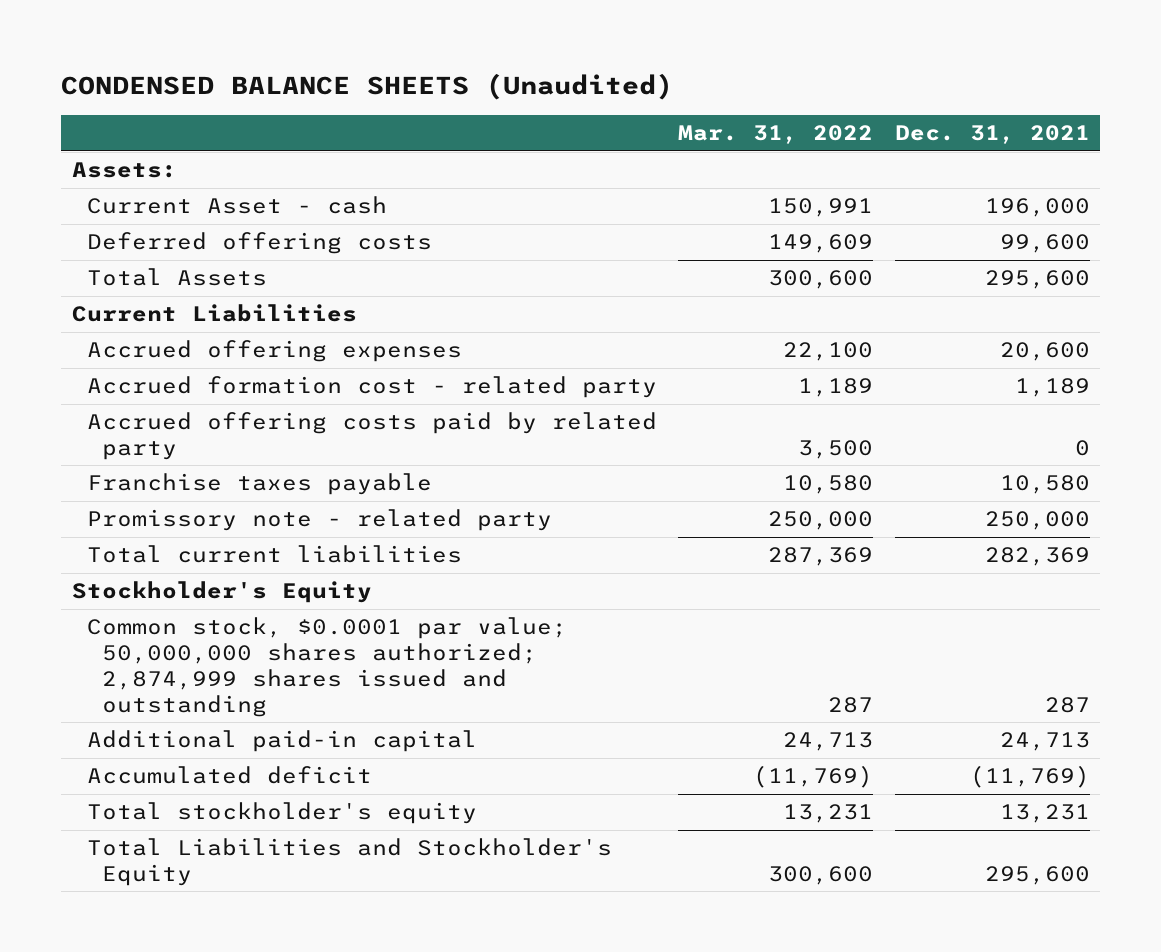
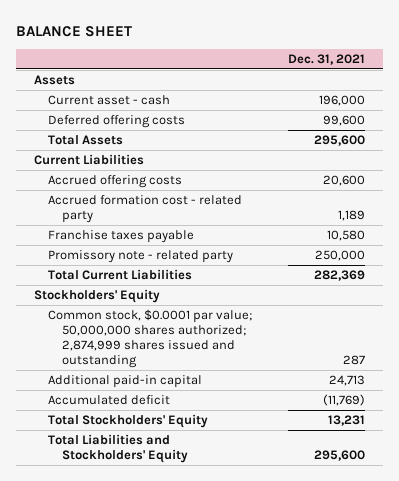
- CONDENSED BALANCE SHEETS (Unaudited)
+ BALANCE SHEET
- | Mar. 31, 2022 | Dec. 31, 2021
+ | Dec. 31, 2021
- Assets:
- Current Asset - cash | 150,991 | 196,000
+ Assets
+ Current asset - cash | 196,000
- Accrued offering expenses | 22,100 | 20,600
+ Accrued offering costs | 20,600
- Accrued offering costs paid by related party | 3,500 | 0
- Total current liabilities | 287,369 | 282,369
- Stockholder's Equity
+ Total Current Liabilities | 282,369
+ Stockholders' Equity
- Total stockholder's equity | 13,231 | 13,231
- Total Liabilities and Stockholder's Equity | 300,600 | 295,600
+ Total Stockholders' Equity | 13,231
+ Total Liabilities and Stockholders' Equity | 295,600

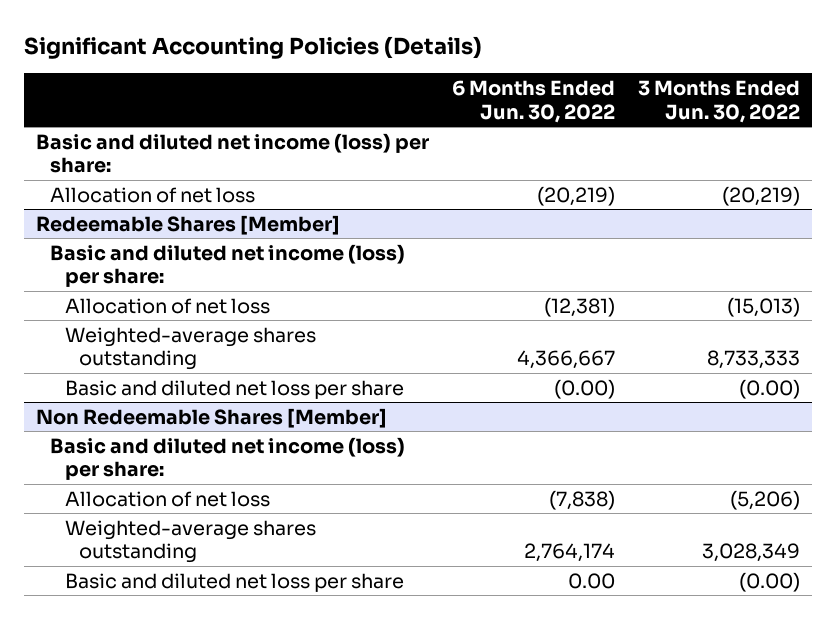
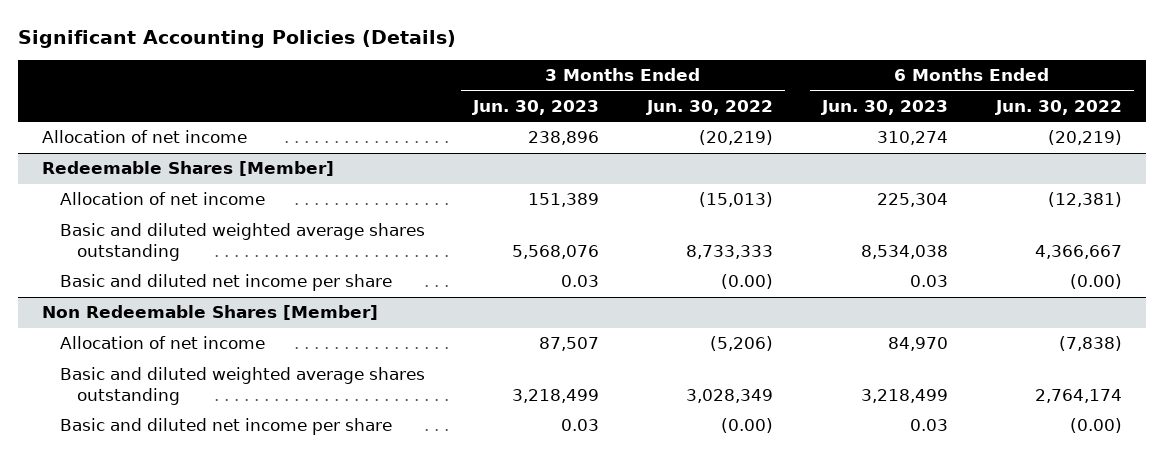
- | 6 Months Ended Jun. 30, 2022 | 3 Months Ended Jun. 30, 2022
+ | 3 Months Ended Jun. 30, 2023 | 3 Months Ended Jun. 30, 2022 | 6 Months Ended Jun. 30, 2023 | 6 Months Ended Jun. 30, 2022
- Basic and diluted net income (loss) per share:
- Allocation of net loss | (20,219) | (20,219)
+ Allocation of net income | 238,896 | (20,219) | 310,274 | (20,219)
@ Redeemable Shares [Member]
- Basic and diluted net income (loss) per share:
- Allocation of net loss | (12,381) | (15,013)
- Weighted-average shares outstanding | 4,366,667 | 8,733,333
- Basic and diluted net loss per share | (0.00) | (0.00)
+ Allocation of net income | 151,389 | (15,013) | 225,304 | (12,381)
+ Basic and diluted weighted average shares outstanding | 5,568,076 | 8,733,333 | 8,534,038 | 4,366,667
+ Basic and diluted net income per share | 0.03 | (0.00) | 0.03 | (0.00)
@ Non Redeemable Shares [Member]
- Basic and diluted net income (loss) per share:
- Allocation of net loss | (7,838) | (5,206)
- Weighted-average shares outstanding | 2,764,174 | 3,028,349
- Basic and diluted net loss per share | 0.00 | (0.00)
+ Allocation of net income | 87,507 | (5,206) | 84,970 | (7,838)
+ Basic and diluted weighted average shares outstanding | 3,218,499 | 3,028,349 | 3,218,499 | 2,764,174
+ Basic and diluted net income per share | 0.03 | (0.00) | 0.03 | (0.00)

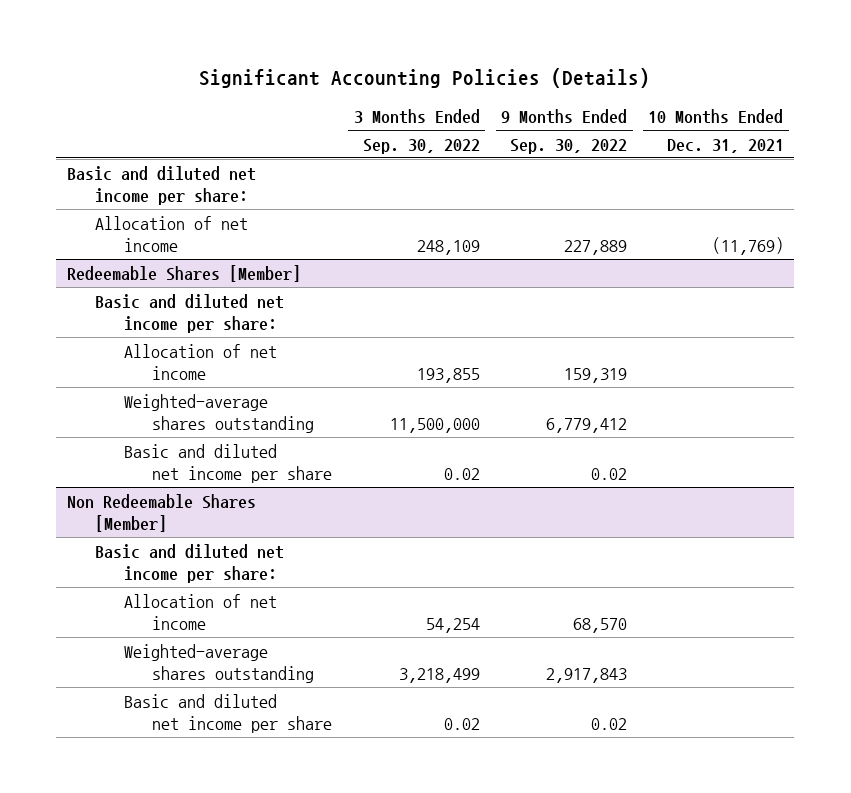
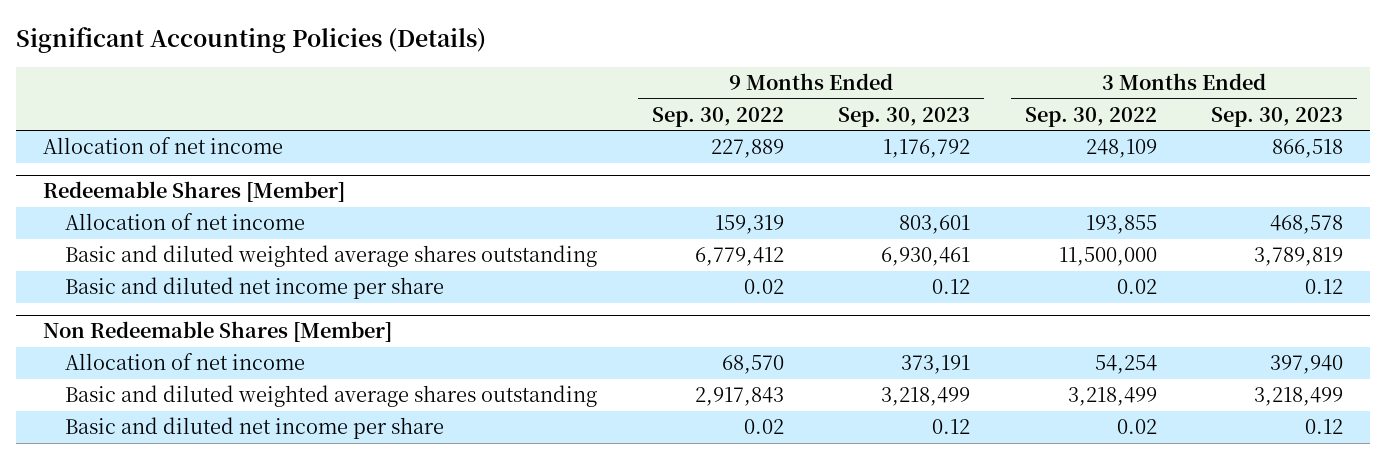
- | 3 Months Ended Sep. 30, 2022 | 9 Months Ended Sep. 30, 2022 | 10 Months Ended Dec. 31, 2021
+ | 9 Months Ended Sep. 30, 2022 | 9 Months Ended Sep. 30, 2023 | 3 Months Ended Sep. 30, 2022 | 3 Months Ended Sep. 30, 2023
- Basic and diluted net income per share:
@ Redeemable Shares [Member]
- Basic and diluted net income per share:
- Weighted-average shares outstanding | 11,500,000 | 6,779,412 |
+ Basic and diluted weighted average shares outstanding | 6,779,412 | 6,930,461 | 11,500,000 | 3,789,819
@ Non Redeemable Shares [Member]
- Basic and diluted net income per share:
- Weighted-average shares outstanding | 3,218,499 | 2,917,843 |
+ Basic and diluted weighted average shares outstanding | 2,917,843 | 3,218,499 | 3,218,499 | 3,218,499

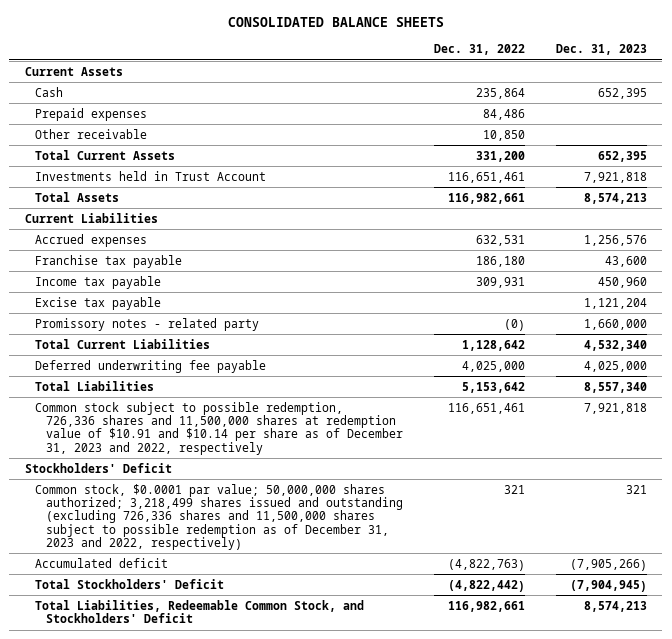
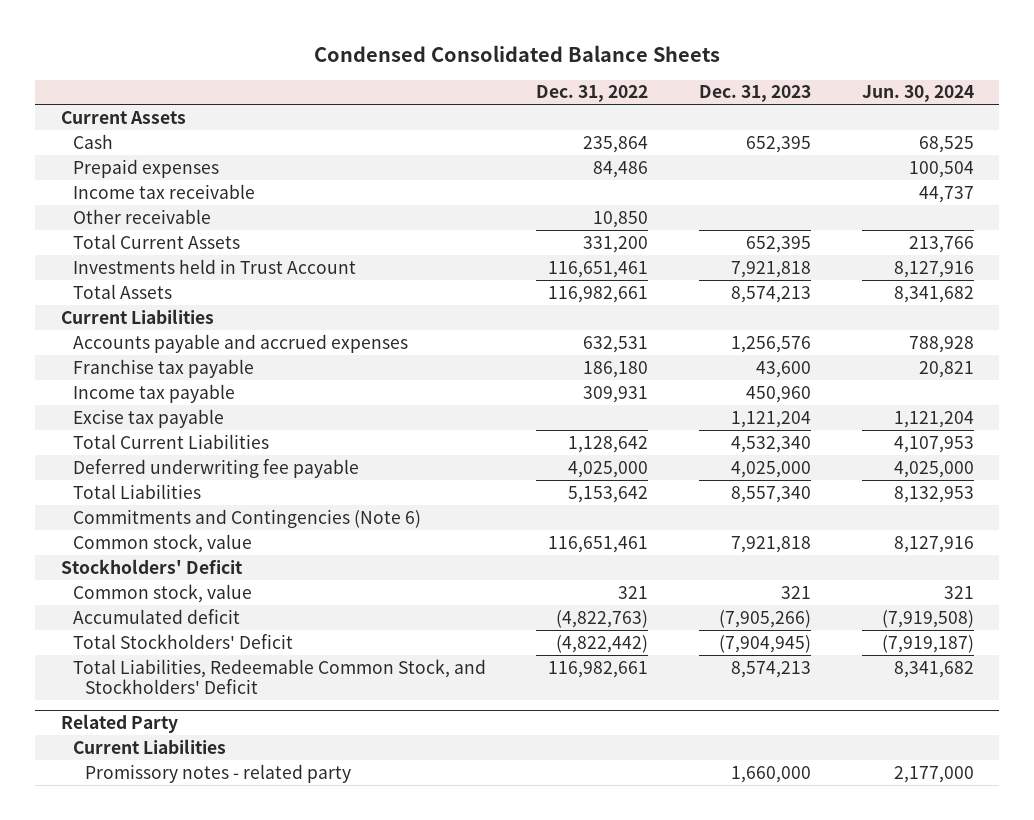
- CONSOLIDATED BALANCE SHEETS
+ Condensed Consolidated Balance Sheets
- | Dec. 31, 2022 | Dec. 31, 2023
+ | Dec. 31, 2022 | Dec. 31, 2023 | Jun. 30, 2024
+ Income tax receivable | | | 44,737
- Accrued expenses | 632,531 | 1,256,576
+ Accounts payable and accrued expenses | 632,531 | 1,256,576 | 788,928
- Promissory notes - related party | (0) | 1,660,000
- Common stock subject to possible redemption, 726,336 shares and 11,500,000 shares at redemption value of $10.91 and $10.14 per share as of December 31, 2023 and 2022, respectively | 116,651,461 | 7,921,818
+ Commitments and Contingencies (Note 6)
+ Common stock, value | 116,651,461 | 7,921,818 | 8,127,916
- Common stock, $0.0001 par value; 50,000,000 shares authorized; 3,218,499 shares issued and outstanding (excluding 726,336 shares and 11,500,000 shares subject to possible redemption as of December 31, 2023 and 2022, respectively) | 321 | 321
+ Common stock, value | 321 | 321 | 321
+ Related Party
+ Current Liabilities
+ Promissory notes - related party | | 1,660,000 | 2,177,000

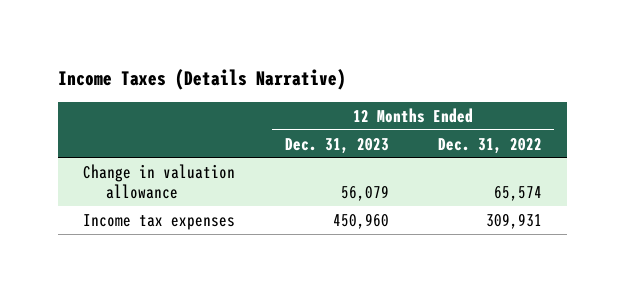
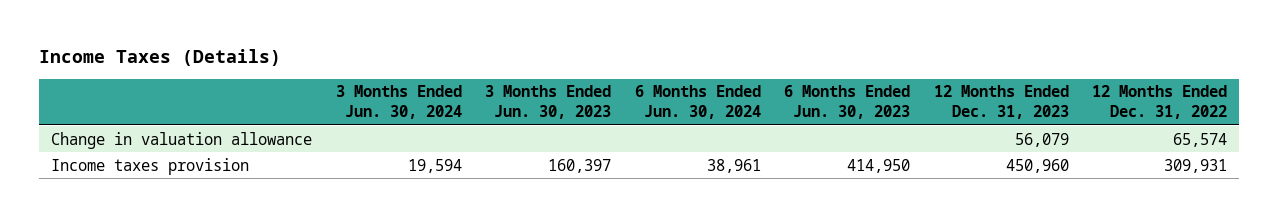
- Income Taxes (Details Narrative)
+ Income Taxes (Details)
- | 12 Months Ended Dec. 31, 2023 | 12 Months Ended Dec. 31, 2022
+ | 3 Months Ended Jun. 30, 2024 | 3 Months Ended Jun. 30, 2023 | 6 Months Ended Jun. 30, 2024 | 6 Months Ended Jun. 30, 2023 | 12 Months Ended Dec. 31, 2023 | 12 Months Ended Dec. 31, 2022
- Income tax expenses | 450,960 | 309,931
+ Income taxes provision | 19,594 | 160,397 | 38,961 | 414,950 | 450,960 | 309,931

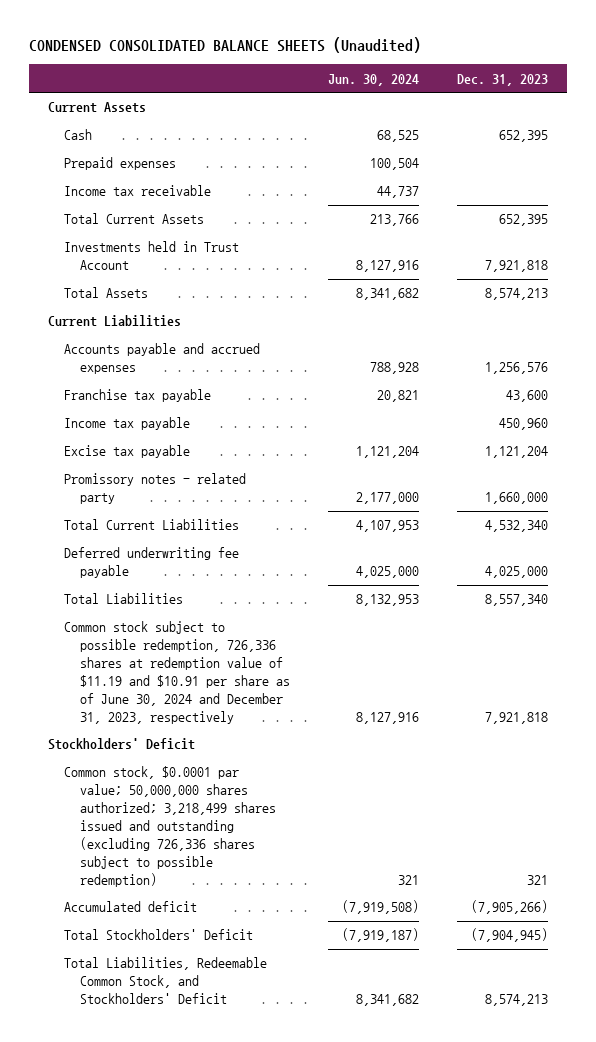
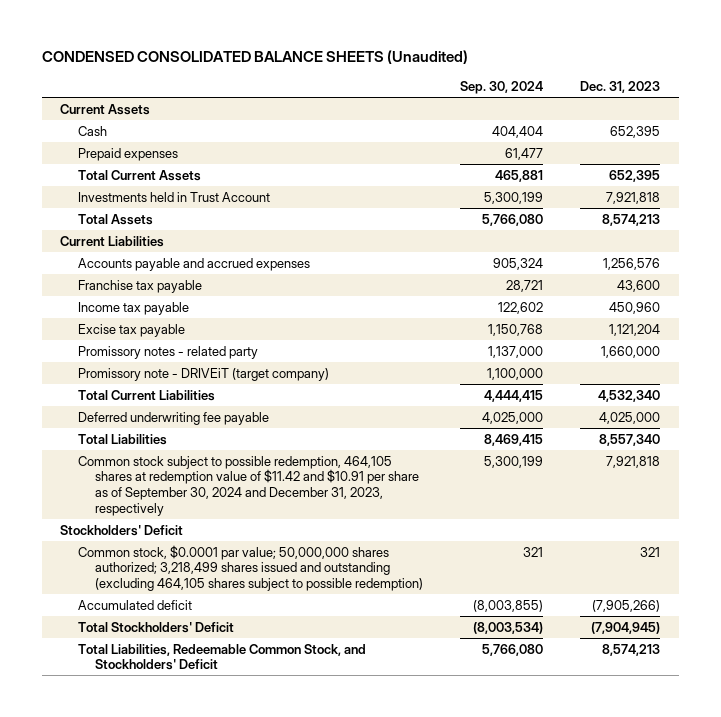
- | Jun. 30, 2024 | Dec. 31, 2023
+ | Sep. 30, 2024 | Dec. 31, 2023
- Income tax receivable | 44,737 |
+ Promissory note - DRIVEiT (target company) | 1,100,000 |
- Common stock subject to possible redemption, 726,336 shares at redemption value of $11.19 and $10.91 per share as of June 30, 2024 and December 31, 2023, respectively | 8,127,916 | 7,921,818
+ Common stock subject to possible redemption, 464,105 shares at redemption value of $11.42 and $10.91 per share as of September 30, 2024 and December 31, 2023, respectively | 5,300,199 | 7,921,818
- Common stock, $0.0001 par value; 50,000,000 shares authorized; 3,218,499 shares issued and outstanding (excluding 726,336 shares subject to possible redemption) | 321 | 321
+ Common stock, $0.0001 par value; 50,000,000 shares authorized; 3,218,499 shares issued and outstanding (excluding 464,105 shares subject to possible redemption) | 321 | 321

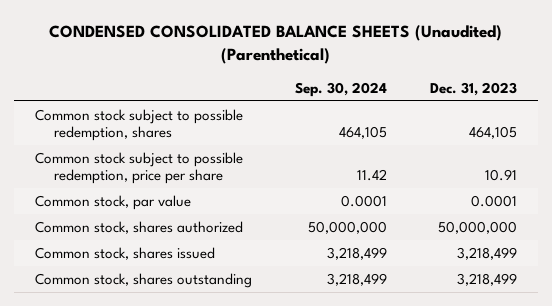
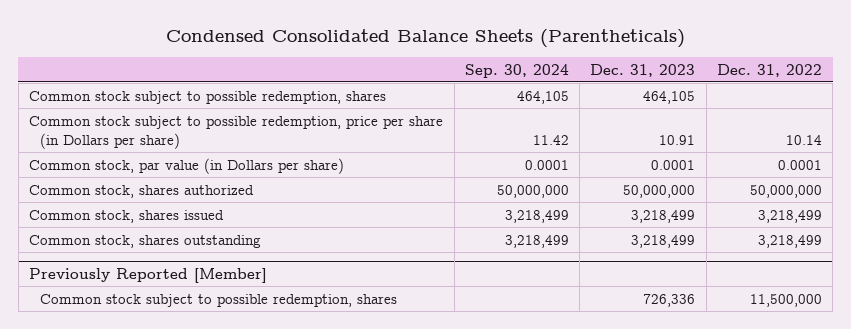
- CONDENSED CONSOLIDATED BALANCE SHEETS (Unaudited) (Parenthetical)
+ Condensed Consolidated Balance Sheets (Parentheticals)
- | Sep. 30, 2024 | Dec. 31, 2023
+ | Sep. 30, 2024 | Dec. 31, 2023 | Dec. 31, 2022
- Common stock subject to possible redemption, price per share | 11.42 | 10.91
- Common stock, par value | 0.0001 | 0.0001
+ Common stock subject to possible redemption, price per share (in Dollars per share) | 11.42 | 10.91 | 10.14
+ Common stock, par value (in Dollars per share) | 0.0001 | 0.0001 | 0.0001
+ Previously Reported [Member]
+ Common stock subject to possible redemption, shares | | 726,336 | 11,500,000

